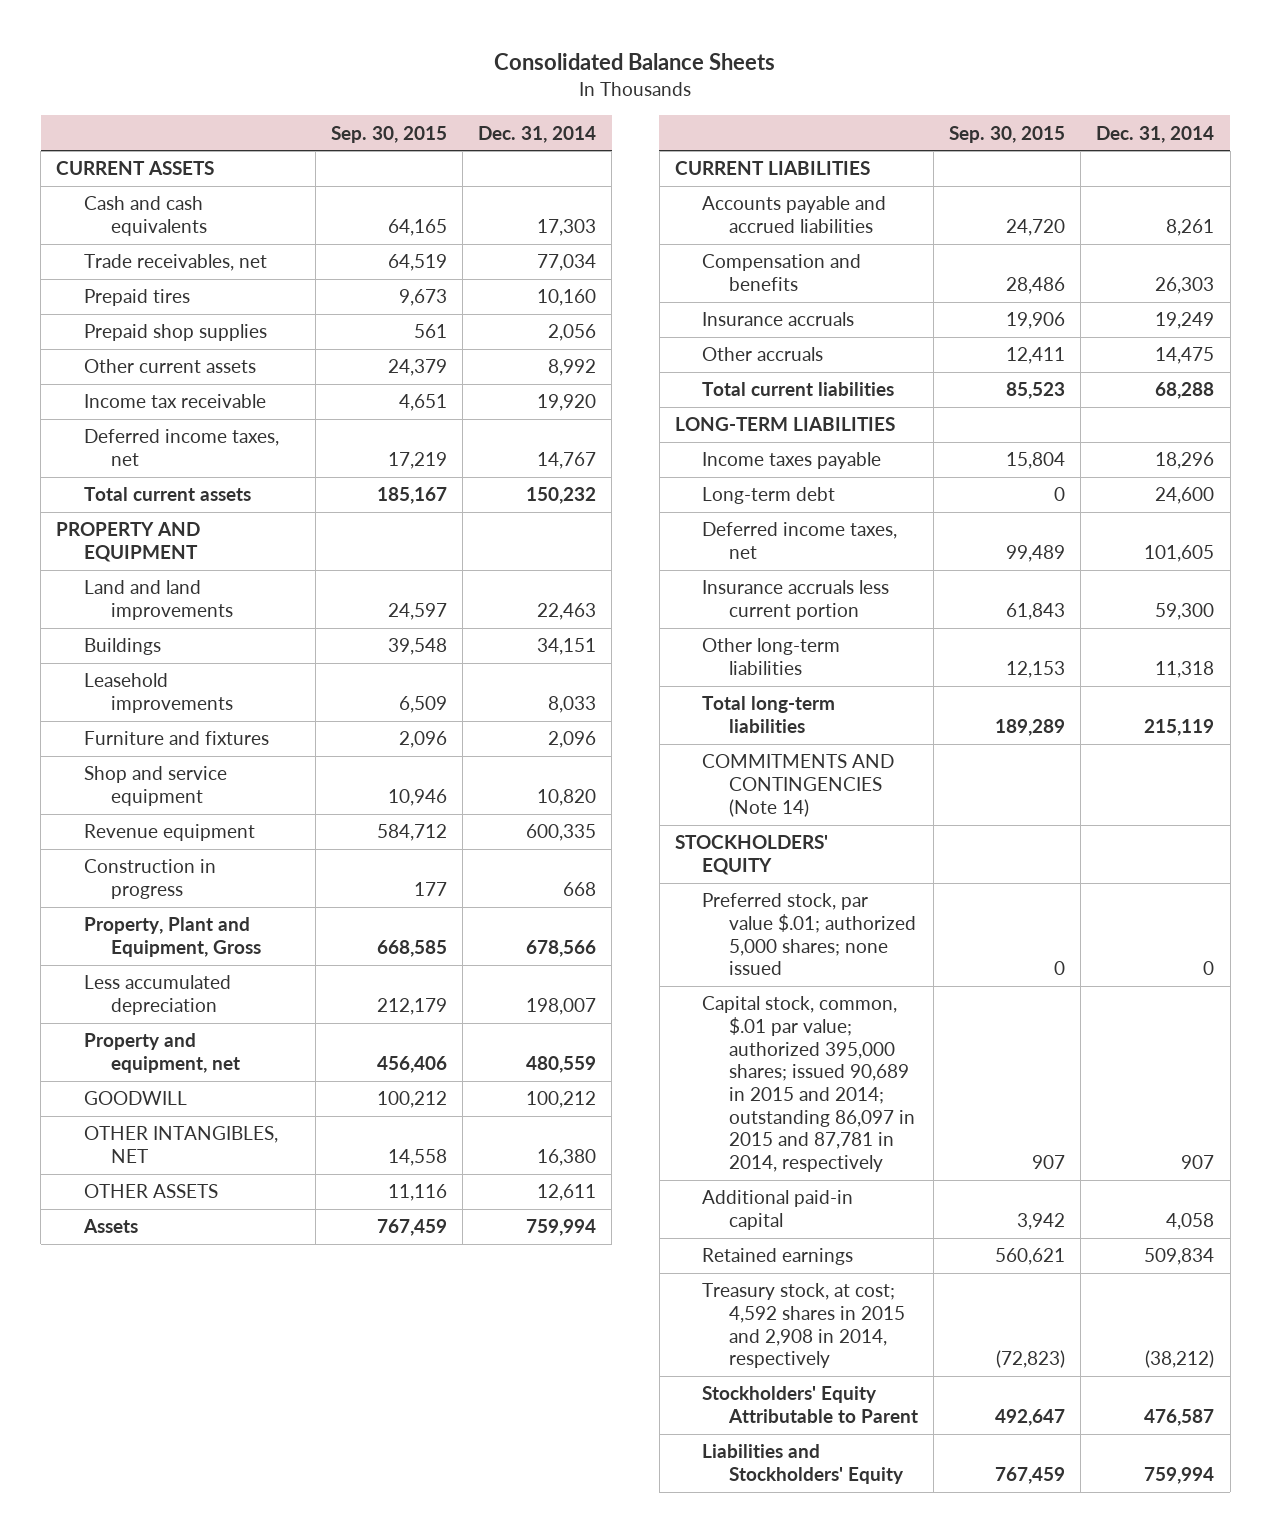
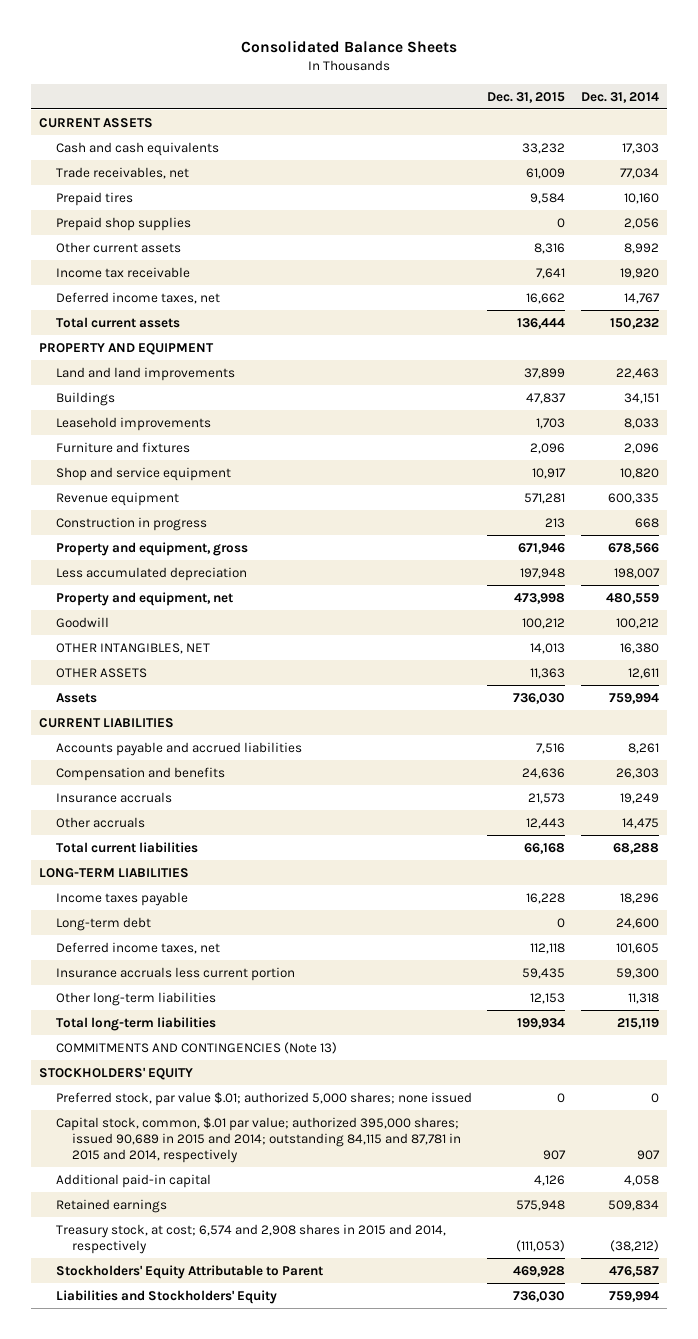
- | Sep. 30, 2015 | Dec. 31, 2014
+ | Dec. 31, 2015 | Dec. 31, 2014
- Property, Plant and Equipment, Gross | 668,585 | 678,566
+ Property and equipment, gross | 671,946 | 678,566
- GOODWILL | 100,212 | 100,212
+ Goodwill | 100,212 | 100,212
- COMMITMENTS AND CONTINGENCIES (Note 14)
+ COMMITMENTS AND CONTINGENCIES (Note 13)
- Capital stock, common, $.01 par value; authorized 395,000 shares; issued 90,689 in 2015 and 2014; outstanding 86,097 in 2015 and 87,781 in 2014, respectively | 907 | 907
+ Capital stock, common, $.01 par value; authorized 395,000 shares; issued 90,689 in 2015 and 2014; outstanding 84,115 and 87,781 in 2015 and 2014, respectively | 907 | 907
- Treasury stock, at cost; 4,592 shares in 2015 and 2,908 in 2014, respectively | (72,823) | (38,212)
+ Treasury stock, at cost; 6,574 and 2,908 shares in 2015 and 2014, respectively | (111,053) | (38,212)

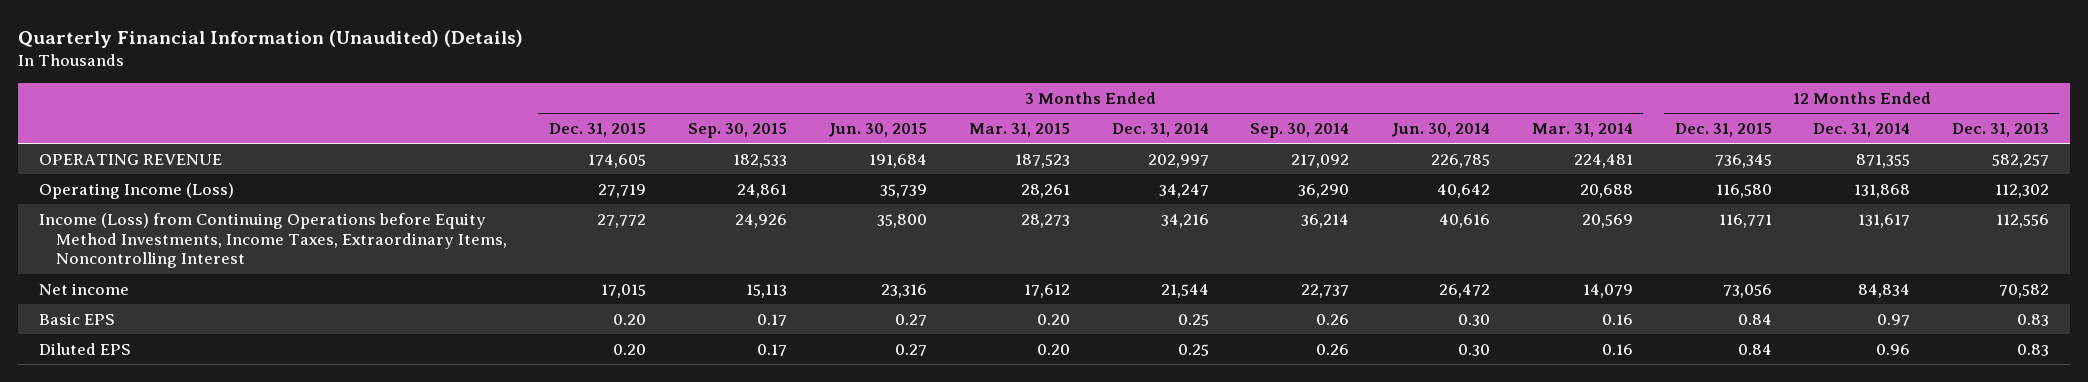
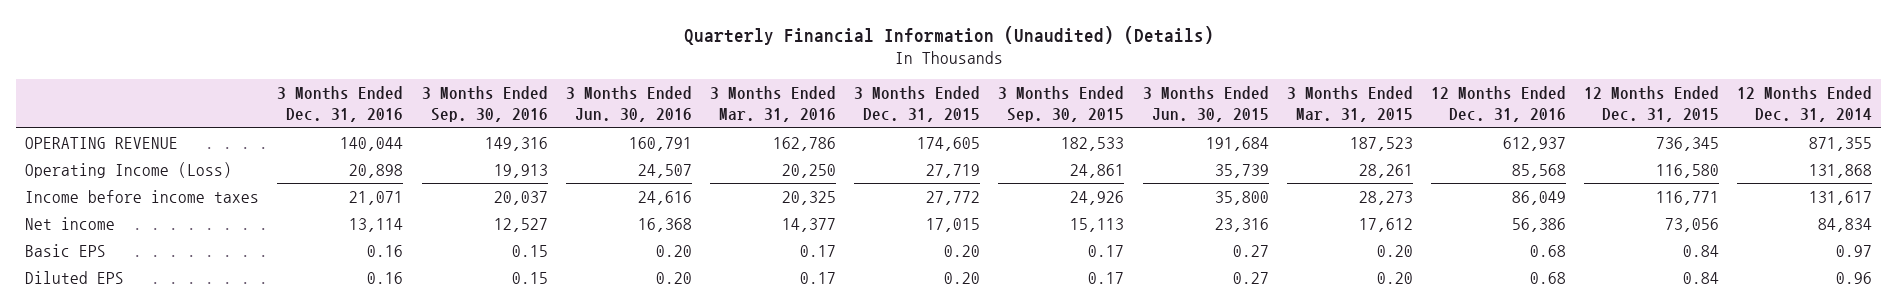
- | 3 Months Ended Dec. 31, 2015 | 3 Months Ended Sep. 30, 2015 | 3 Months Ended Jun. 30, 2015 | 3 Months Ended Mar. 31, 2015 | 3 Months Ended Dec. 31, 2014 | 3 Months Ended Sep. 30, 2014 | 3 Months Ended Jun. 30, 2014 | 3 Months Ended Mar. 31, 2014 | 12 Months Ended Dec. 31, 2015 | 12 Months Ended Dec. 31, 2014 | 12 Months Ended Dec. 31, 2013
+ | 3 Months Ended Dec. 31, 2016 | 3 Months Ended Sep. 30, 2016 | 3 Months Ended Jun. 30, 2016 | 3 Months Ended Mar. 31, 2016 | 3 Months Ended Dec. 31, 2015 | 3 Months Ended Sep. 30, 2015 | 3 Months Ended Jun. 30, 2015 | 3 Months Ended Mar. 31, 2015 | 12 Months Ended Dec. 31, 2016 | 12 Months Ended Dec. 31, 2015 | 12 Months Ended Dec. 31, 2014
- Income (Loss) from Continuing Operations before Equity Method Investments, Income Taxes, Extraordinary Items, Noncontrolling Interest | 27,772 | 24,926 | 35,800 | 28,273 | 34,216 | 36,214 | 40,616 | 20,569 | 116,771 | 131,617 | 112,556
+ Income before income taxes | 21,071 | 20,037 | 24,616 | 20,325 | 27,772 | 24,926 | 35,800 | 28,273 | 86,049 | 116,771 | 131,617

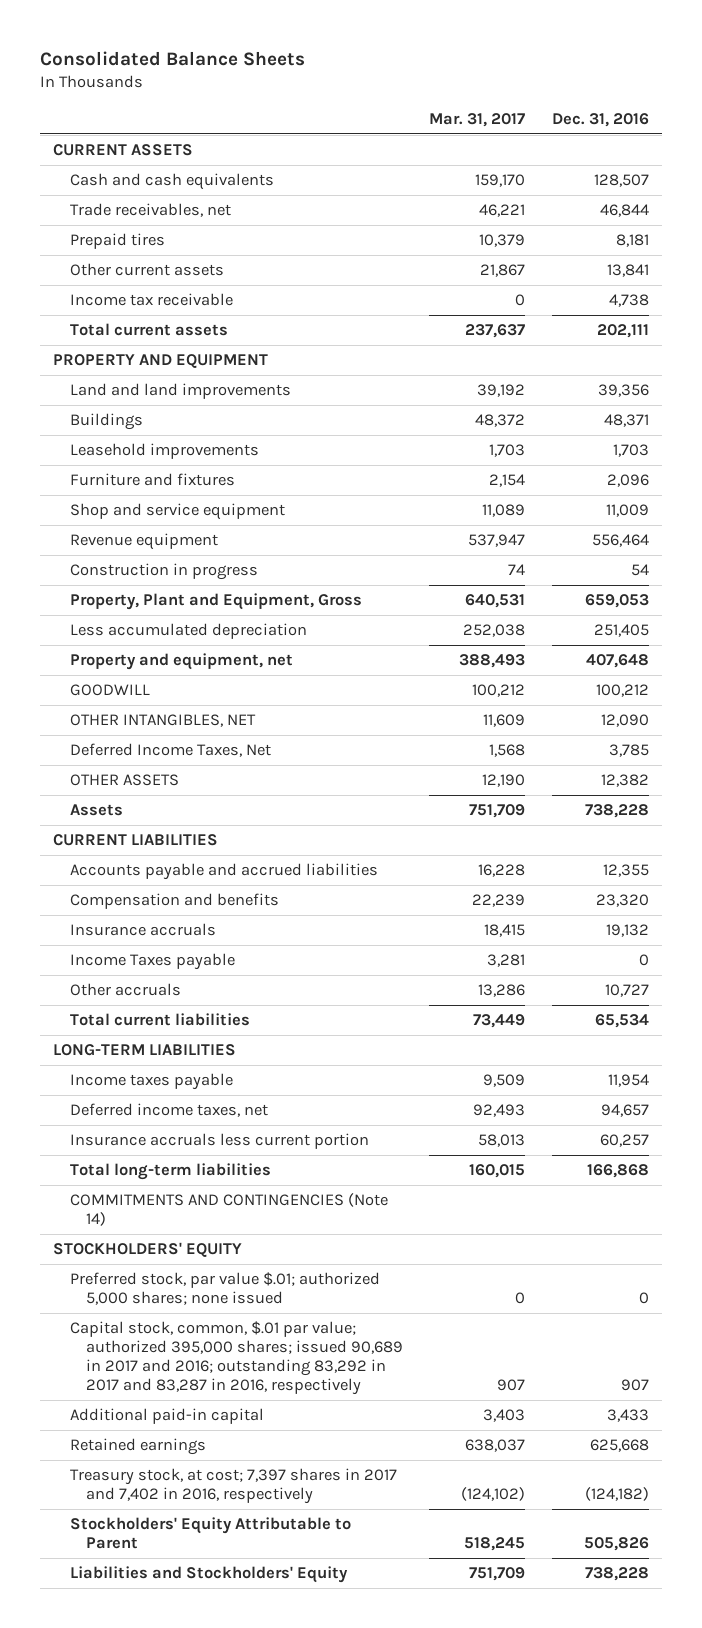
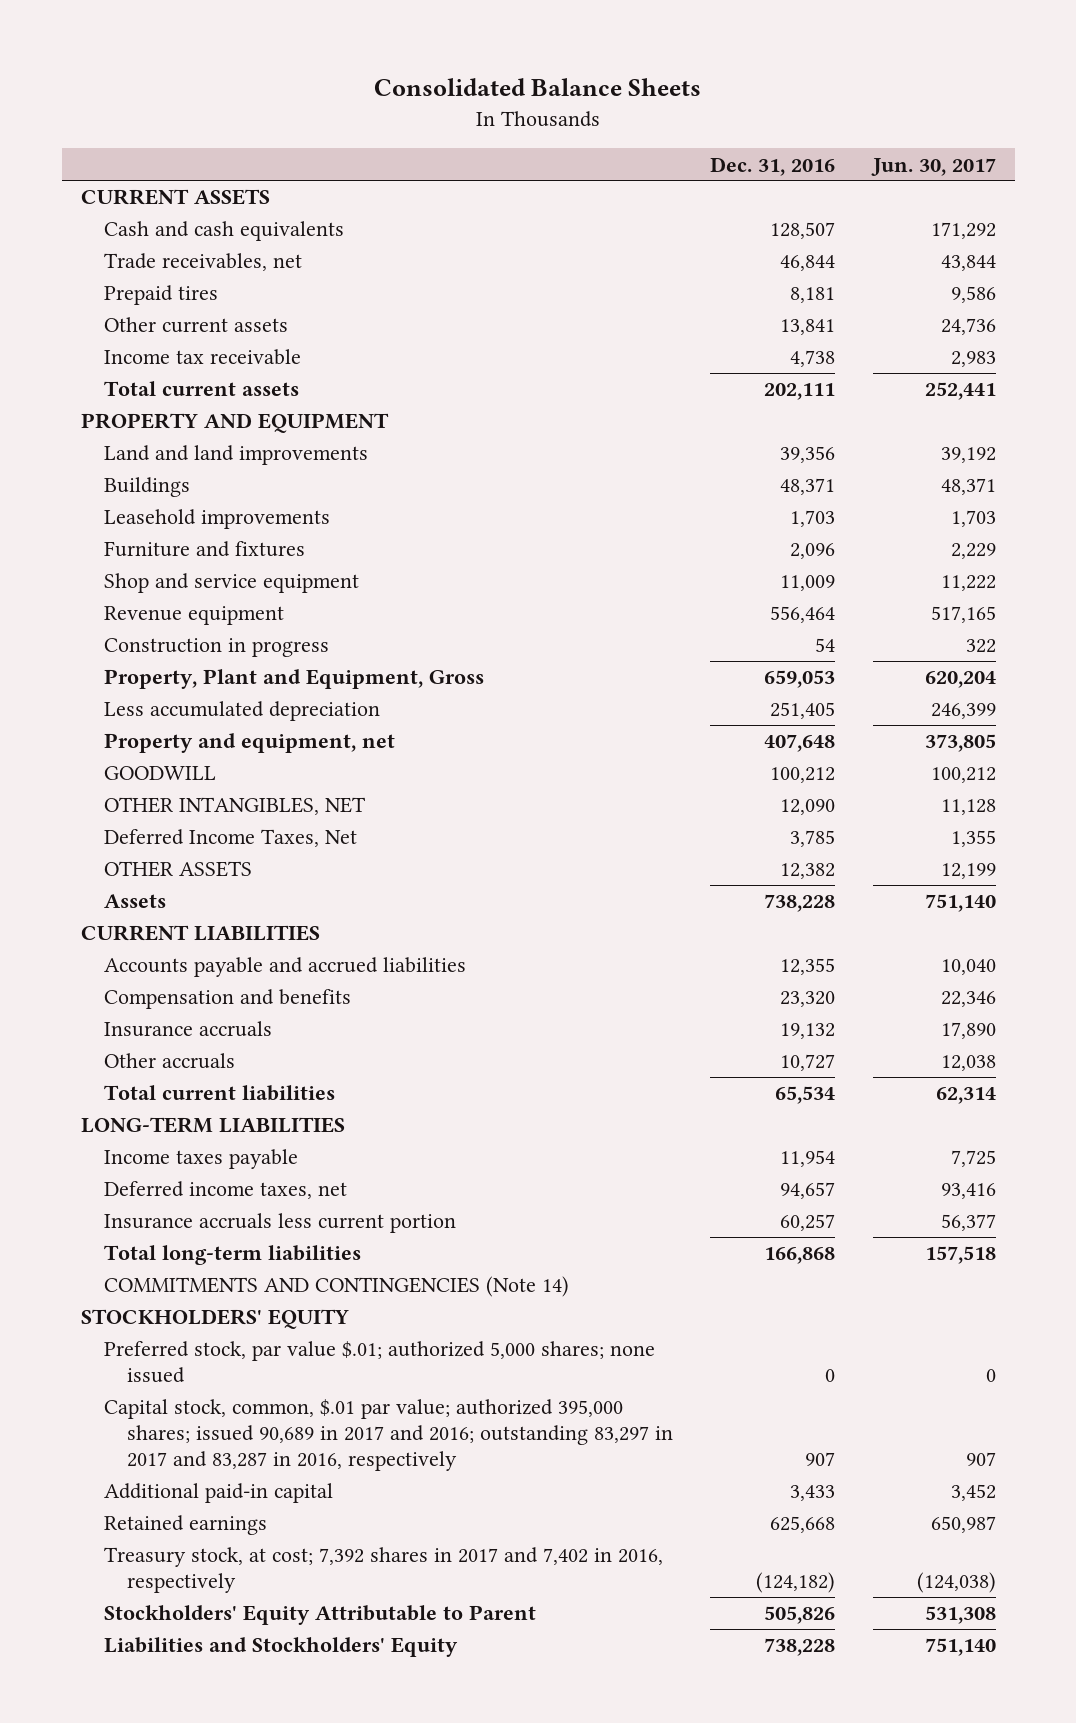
- | Mar. 31, 2017 | Dec. 31, 2016
+ | Dec. 31, 2016 | Jun. 30, 2017
- Income Taxes payable | 3,281 | 0
- Capital stock, common, $.01 par value; authorized 395,000 shares; issued 90,689 in 2017 and 2016; outstanding 83,292 in 2017 and 83,287 in 2016, respectively | 907 | 907
+ Capital stock, common, $.01 par value; authorized 395,000 shares; issued 90,689 in 2017 and 2016; outstanding 83,297 in 2017 and 83,287 in 2016, respectively | 907 | 907
- Treasury stock, at cost; 7,397 shares in 2017 and 7,402 in 2016, respectively | (124,102) | (124,182)
+ Treasury stock, at cost; 7,392 shares in 2017 and 7,402 in 2016, respectively | (124,182) | (124,038)

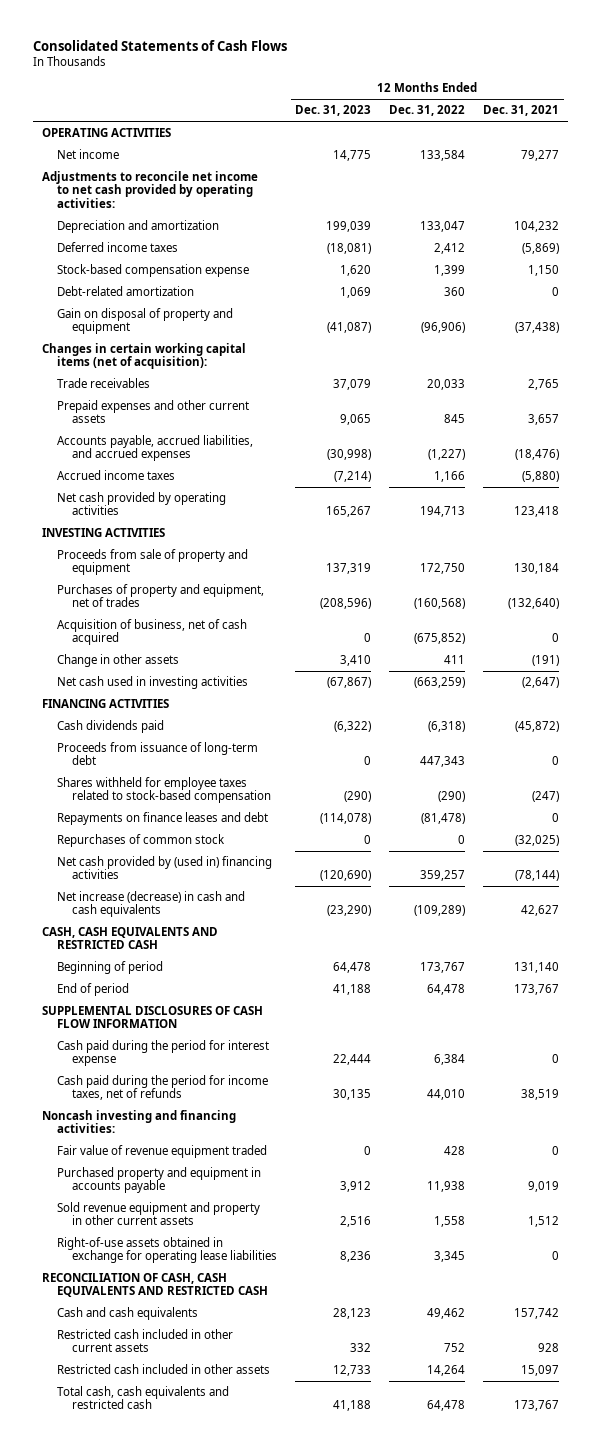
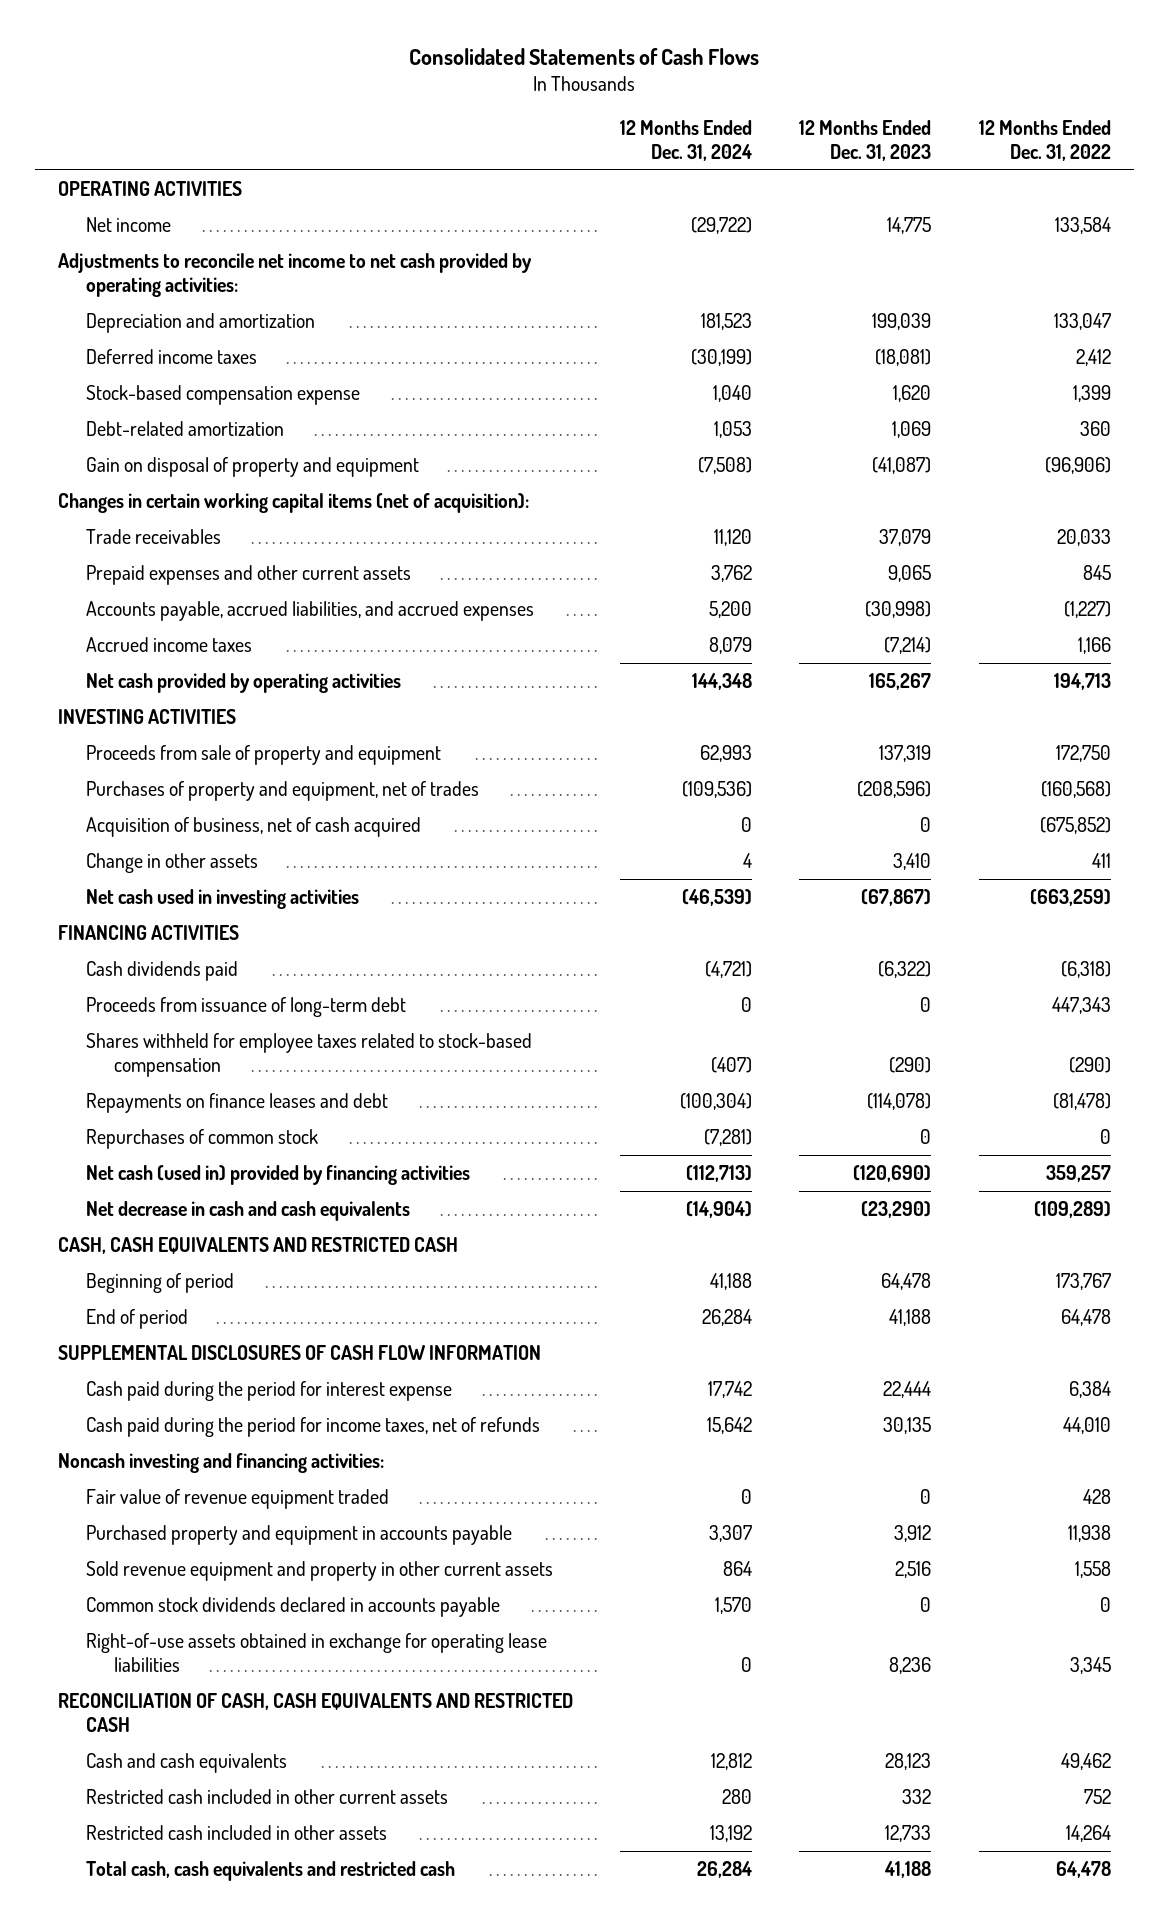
- | 12 Months Ended Dec. 31, 2023 | 12 Months Ended Dec. 31, 2022 | 12 Months Ended Dec. 31, 2021
+ | 12 Months Ended Dec. 31, 2024 | 12 Months Ended Dec. 31, 2023 | 12 Months Ended Dec. 31, 2022
- Net cash provided by (used in) financing activities | (120,690) | 359,257 | (78,144)
- Net increase (decrease) in cash and cash equivalents | (23,290) | (109,289) | 42,627
+ Net cash (used in) provided by financing activities | (112,713) | (120,690) | 359,257
+ Net decrease in cash and cash equivalents | (14,904) | (23,290) | (109,289)
+ Common stock dividends declared in accounts payable | 1,570 | 0 | 0

